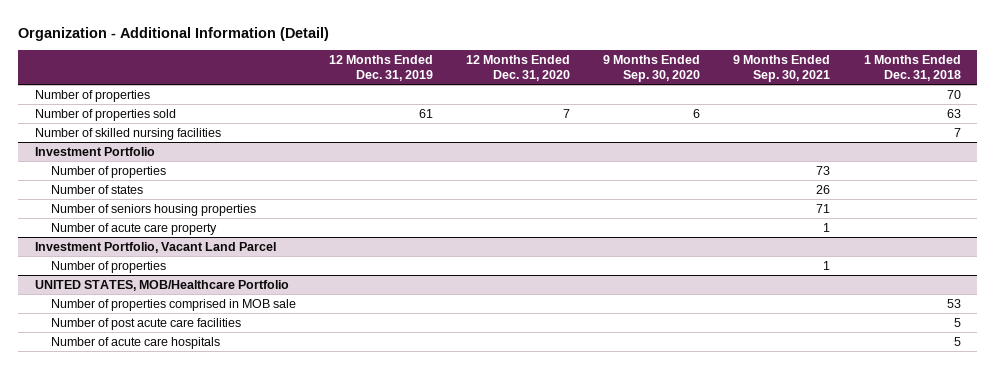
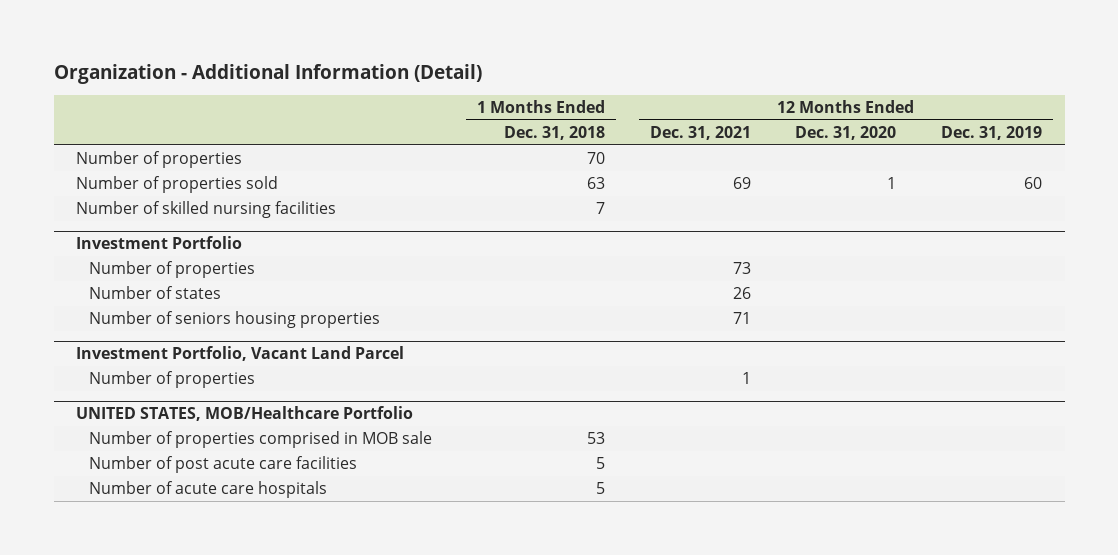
- | 12 Months Ended Dec. 31, 2019 | 12 Months Ended Dec. 31, 2020 | 9 Months Ended Sep. 30, 2020 | 9 Months Ended Sep. 30, 2021 | 1 Months Ended Dec. 31, 2018
+ | 1 Months Ended Dec. 31, 2018 | 12 Months Ended Dec. 31, 2021 | 12 Months Ended Dec. 31, 2020 | 12 Months Ended Dec. 31, 2019
- Number of properties sold | 61 | 7 | 6 | | 63
+ Number of properties sold | 63 | 69 | 1 | 60
@ Investment Portfolio
- Number of acute care property | | | | 1 |

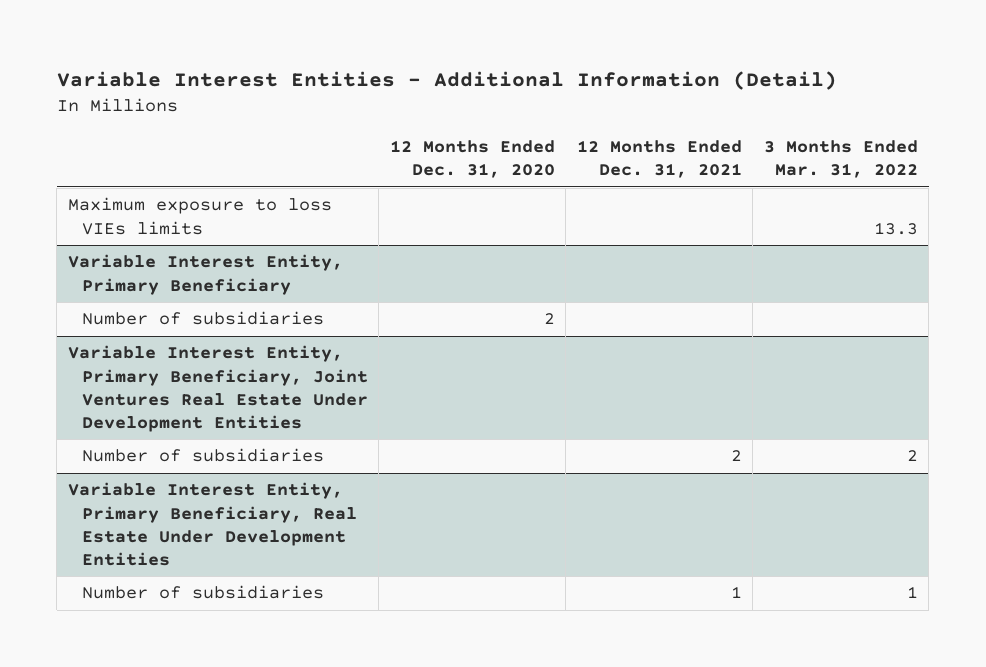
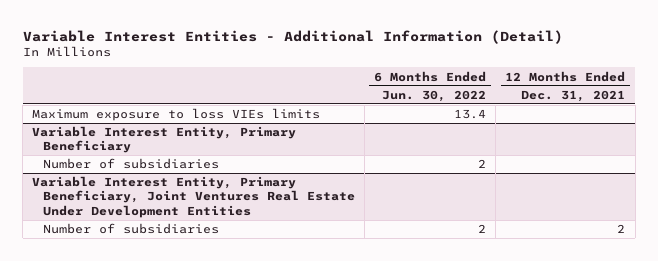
- | 12 Months Ended Dec. 31, 2020 | 12 Months Ended Dec. 31, 2021 | 3 Months Ended Mar. 31, 2022
+ | 6 Months Ended Jun. 30, 2022 | 12 Months Ended Dec. 31, 2021
- Variable Interest Entity, Primary Beneficiary, Real Estate Under Development Entities
- Number of subsidiaries | | 1 | 1

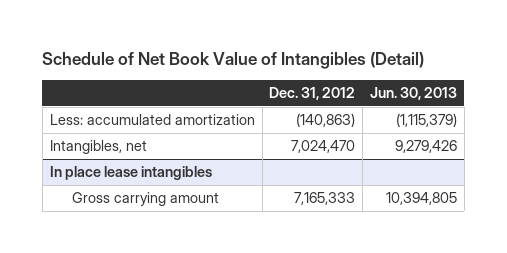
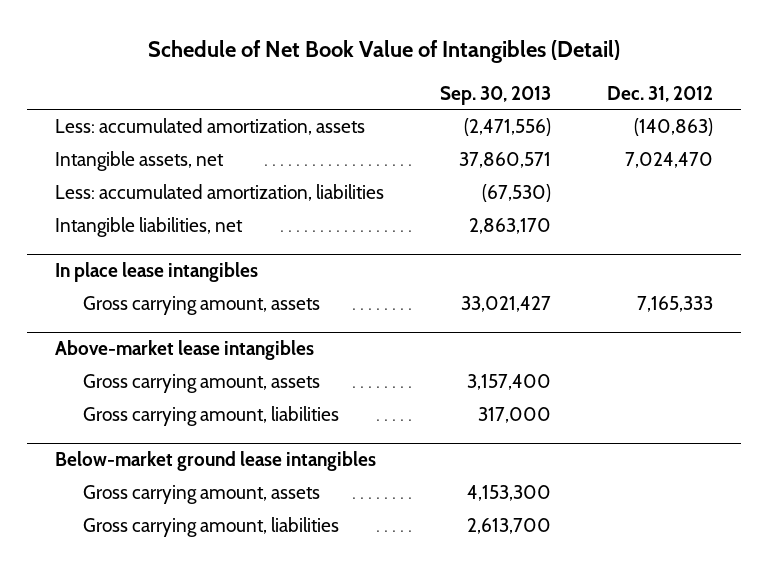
- | Dec. 31, 2012 | Jun. 30, 2013
+ | Sep. 30, 2013 | Dec. 31, 2012
- Less: accumulated amortization | (140,863) | (1,115,379)
- Intangibles, net | 7,024,470 | 9,279,426
+ Less: accumulated amortization, assets | (2,471,556) | (140,863)
+ Intangible assets, net | 37,860,571 | 7,024,470
+ Less: accumulated amortization, liabilities | (67,530) |
+ Intangible liabilities, net | 2,863,170 |
@ In place lease intangibles
- Gross carrying amount | 7,165,333 | 10,394,805
+ Gross carrying amount, assets | 33,021,427 | 7,165,333
+ Above-market lease intangibles
+ Gross carrying amount, assets | 3,157,400 |
+ Gross carrying amount, liabilities | 317,000 |
+ Below-market ground lease intangibles
+ Gross carrying amount, assets | 4,153,300 |
+ Gross carrying amount, liabilities | 2,613,700 |

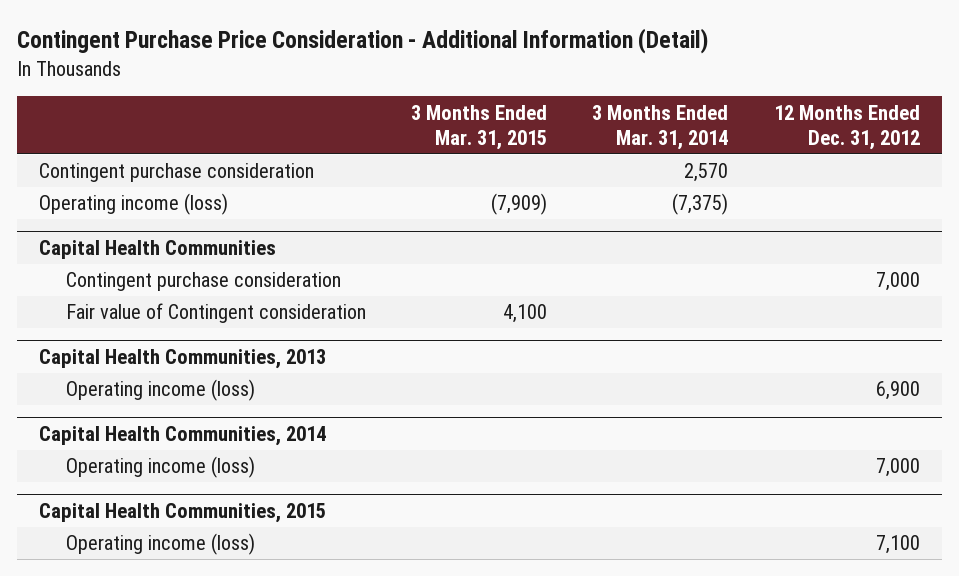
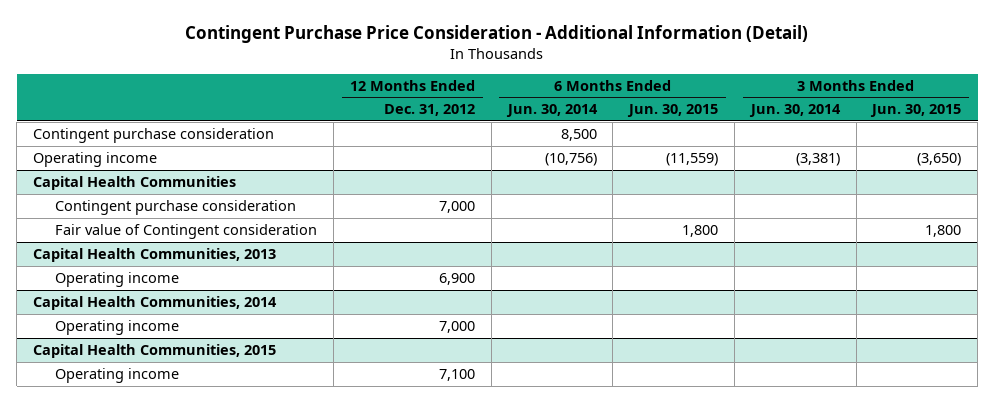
- | 3 Months Ended Mar. 31, 2015 | 3 Months Ended Mar. 31, 2014 | 12 Months Ended Dec. 31, 2012
+ | 12 Months Ended Dec. 31, 2012 | 6 Months Ended Jun. 30, 2014 | 6 Months Ended Jun. 30, 2015 | 3 Months Ended Jun. 30, 2014 | 3 Months Ended Jun. 30, 2015
- Operating income (loss) | (7,909) | (7,375) |
+ Operating income | | (10,756) | (11,559) | (3,381) | (3,650)
@ Capital Health Communities, 2013
- Operating income (loss) | | | 6,900
+ Operating income | 6,900 | | | |
@ Capital Health Communities, 2014
- Operating income (loss) | | | 7,000
+ Operating income | 7,000 | | | |
@ Capital Health Communities, 2015
- Operating income (loss) | | | 7,100
+ Operating income | 7,100 | | | |

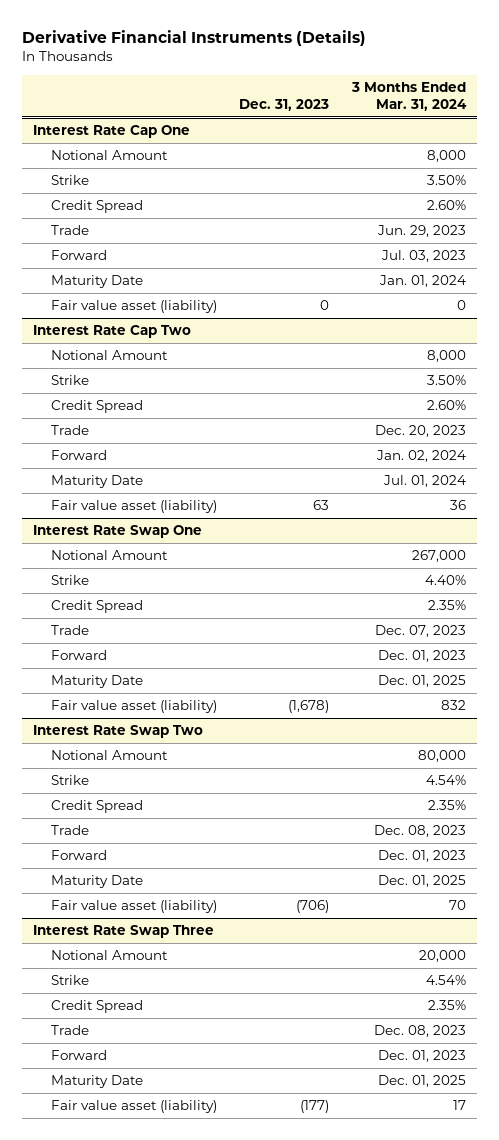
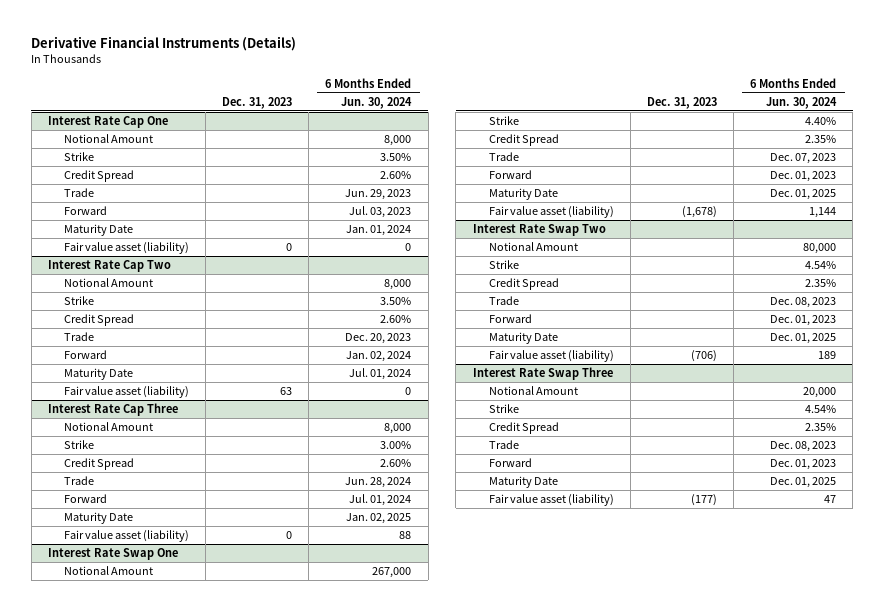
- | Dec. 31, 2023 | 3 Months Ended Mar. 31, 2024
+ | Dec. 31, 2023 | 6 Months Ended Jun. 30, 2024
+ Interest Rate Cap Three
+ Notional Amount | | 8,000
+ Strike | | 3.00%
+ Credit Spread | | 2.60%
+ Trade | | Jun. 28, 2024
+ Forward | | Jul. 01, 2024
+ Maturity Date | | Jan. 02, 2025
+ Fair value asset (liability) | 0 | 88

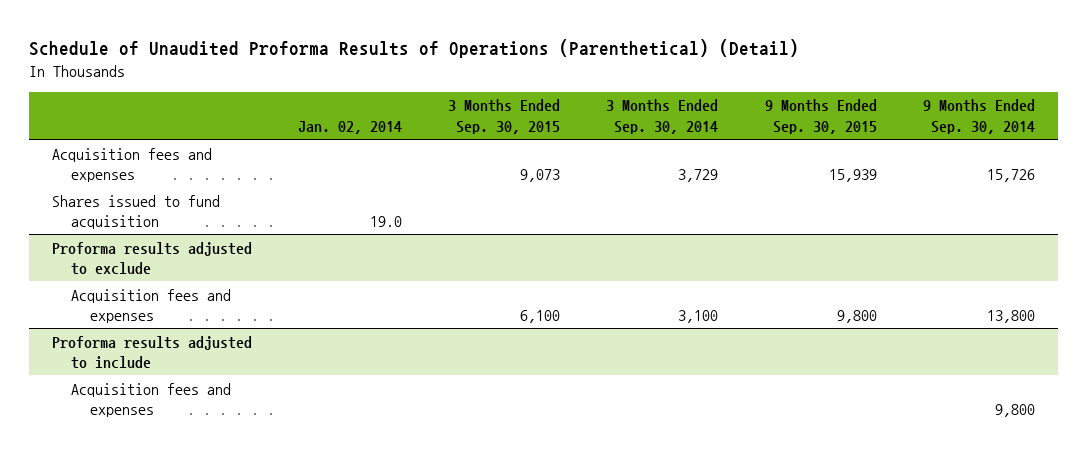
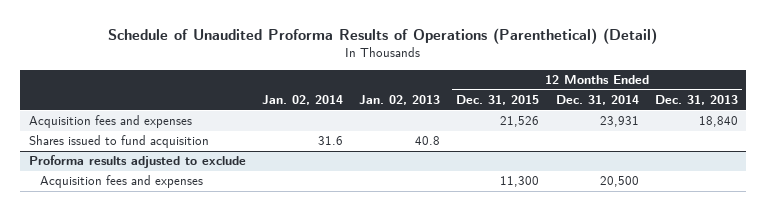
- | Jan. 02, 2014 | 3 Months Ended Sep. 30, 2015 | 3 Months Ended Sep. 30, 2014 | 9 Months Ended Sep. 30, 2015 | 9 Months Ended Sep. 30, 2014
+ | Jan. 02, 2014 | Jan. 02, 2013 | 12 Months Ended Dec. 31, 2015 | 12 Months Ended Dec. 31, 2014 | 12 Months Ended Dec. 31, 2013
- Shares issued to fund acquisition | 19.0 | | | |
+ Shares issued to fund acquisition | 31.6 | 40.8 | | |
- Proforma results adjusted to include
- Acquisition fees and expenses | | | | | 9,800

